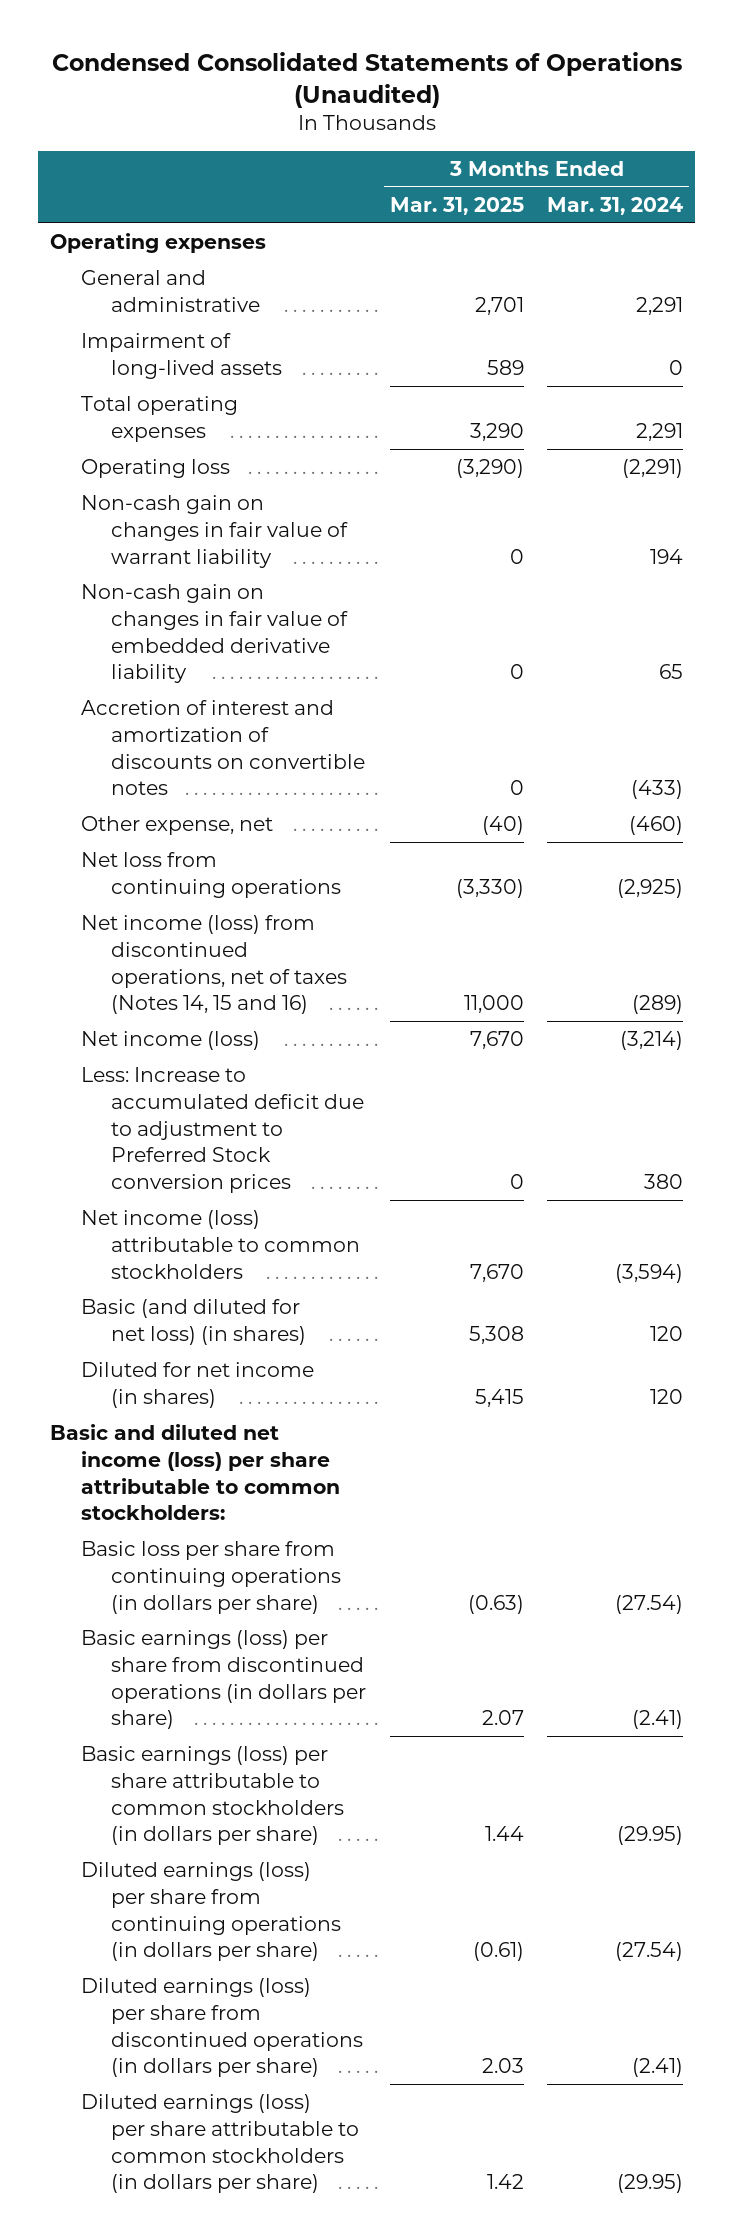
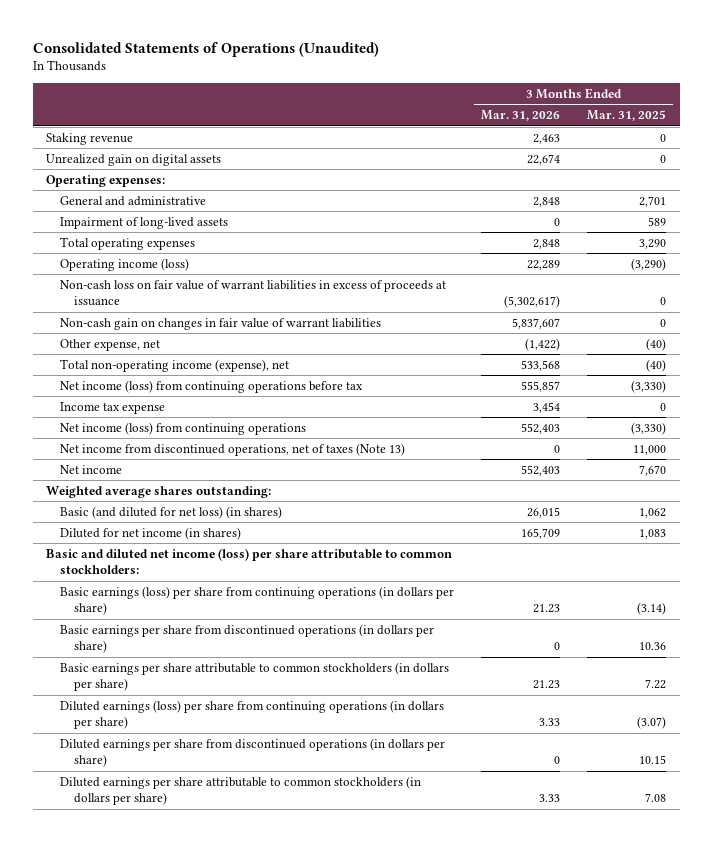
- Condensed Consolidated Statements of Operations (Unaudited)
+ Consolidated Statements of Operations (Unaudited)
- | 3 Months Ended Mar. 31, 2025 | 3 Months Ended Mar. 31, 2024
+ | 3 Months Ended Mar. 31, 2026 | 3 Months Ended Mar. 31, 2025
- Operating expenses
+ Staking revenue | 2,463 | 0
+ Unrealized gain on digital assets | 22,674 | 0
+ Operating expenses:
- Operating loss | (3,290) | (2,291)
- Non-cash gain on changes in fair value of warrant liability | 0 | 194
- Non-cash gain on changes in fair value of embedded derivative liability | 0 | 65
- Accretion of interest and amortization of discounts on convertible notes | 0 | (433)
+ Operating income (loss) | 22,289 | (3,290)
+ Non-cash loss on fair value of warrant liabilities in excess of proceeds at issuance | (5,302,617) | 0
+ Non-cash gain on changes in fair value of warrant liabilities | 5,837,607 | 0
- Net loss from continuing operations | (3,330) | (2,925)
- Net income (loss) from discontinued operations, net of taxes (Notes 14, 15 and 16) | 11,000 | (289)
- Net income (loss) | 7,670 | (3,214)
- Less: Increase to accumulated deficit due to adjustment to Preferred Stock conversion prices | 0 | 380
- Net income (loss) attributable to common stockholders | 7,670 | (3,594)
- Basic (and diluted for net loss) (in shares) | 5,308 | 120
- Diluted for net income (in shares) | 5,415 | 120
+ Total non-operating income (expense), net | 533,568 | (40)
+ Net income (loss) from continuing operations before tax | 555,857 | (3,330)
+ Income tax expense | 3,454 | 0
+ Net income (loss) from continuing operations | 552,403 | (3,330)
+ Net income from discontinued operations, net of taxes (Note 13) | 0 | 11,000
+ Net income | 552,403 | 7,670
+ Weighted average shares outstanding:
+ Basic (and diluted for net loss) (in shares) | 26,015 | 1,062
+ Diluted for net income (in shares) | 165,709 | 1,083
- Basic loss per share from continuing operations (in dollars per share) | (0.63) | (27.54)
- Basic earnings (loss) per share from discontinued operations (in dollars per share) | 2.07 | (2.41)
- Basic earnings (loss) per share attributable to common stockholders (in dollars per share) | 1.44 | (29.95)
- Diluted earnings (loss) per share from continuing operations (in dollars per share) | (0.61) | (27.54)
- Diluted earnings (loss) per share from discontinued operations (in dollars per share) | 2.03 | (2.41)
- Diluted earnings (loss) per share attributable to common stockholders (in dollars per share) | 1.42 | (29.95)
+ Basic earnings (loss) per share from continuing operations (in dollars per share) | 21.23 | (3.14)
+ Basic earnings per share from discontinued operations (in dollars per share) | 0 | 10.36
+ Basic earnings per share attributable to common stockholders (in dollars per share) | 21.23 | 7.22
+ Diluted earnings (loss) per share from continuing operations (in dollars per share) | 3.33 | (3.07)
+ Diluted earnings per share from discontinued operations (in dollars per share) | 0 | 10.15
+ Diluted earnings per share attributable to common stockholders (in dollars per share) | 3.33 | 7.08

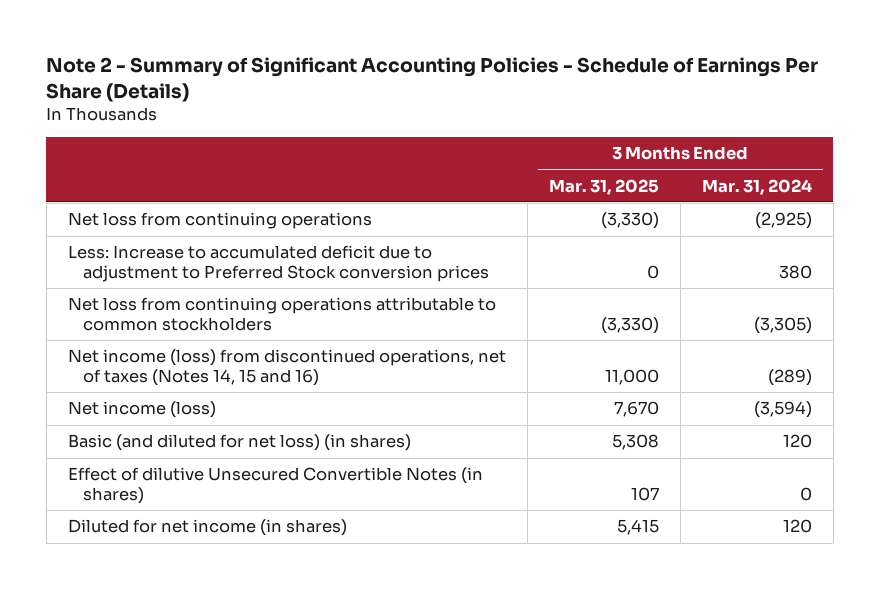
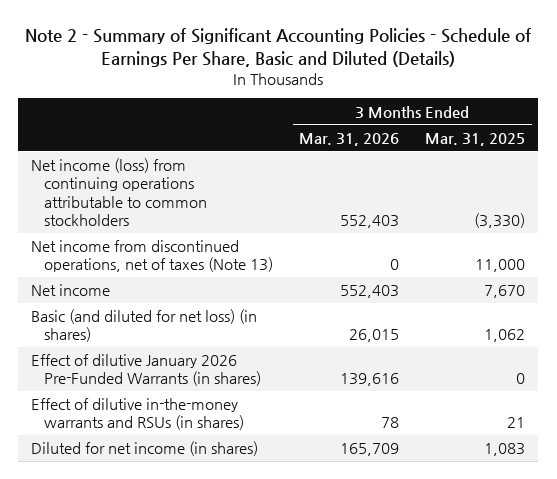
- Note 2 - Summary of Significant Accounting Policies - Schedule of Earnings Per Share (Details)
+ Note 2 - Summary of Significant Accounting Policies - Schedule of Earnings Per Share, Basic and Diluted (Details)
- | 3 Months Ended Mar. 31, 2025 | 3 Months Ended Mar. 31, 2024
+ | 3 Months Ended Mar. 31, 2026 | 3 Months Ended Mar. 31, 2025
- Net loss from continuing operations | (3,330) | (2,925)
- Less: Increase to accumulated deficit due to adjustment to Preferred Stock conversion prices | 0 | 380
- Net loss from continuing operations attributable to common stockholders | (3,330) | (3,305)
- Net income (loss) from discontinued operations, net of taxes (Notes 14, 15 and 16) | 11,000 | (289)
- Net income (loss) | 7,670 | (3,594)
- Basic (and diluted for net loss) (in shares) | 5,308 | 120
- Effect of dilutive Unsecured Convertible Notes (in shares) | 107 | 0
- Diluted for net income (in shares) | 5,415 | 120
+ Net income (loss) from continuing operations attributable to common stockholders | 552,403 | (3,330)
+ Net income from discontinued operations, net of taxes (Note 13) | 0 | 11,000
+ Net income | 552,403 | 7,670
+ Basic (and diluted for net loss) (in shares) | 26,015 | 1,062
+ Effect of dilutive January 2026 Pre-Funded Warrants (in shares) | 139,616 | 0
+ Effect of dilutive in-the-money warrants and RSUs (in shares) | 78 | 21
+ Diluted for net income (in shares) | 165,709 | 1,083

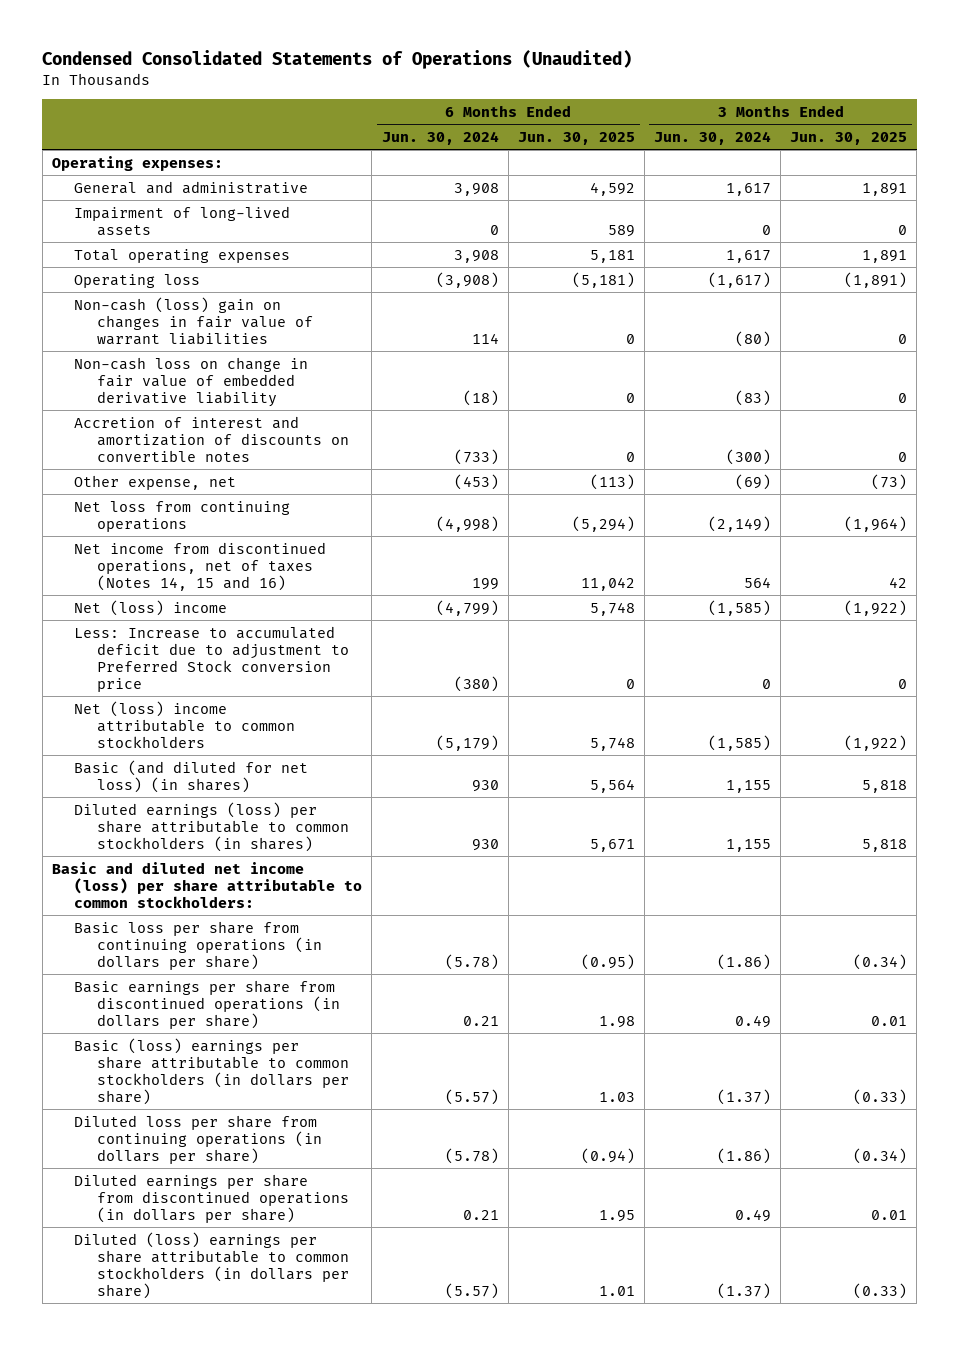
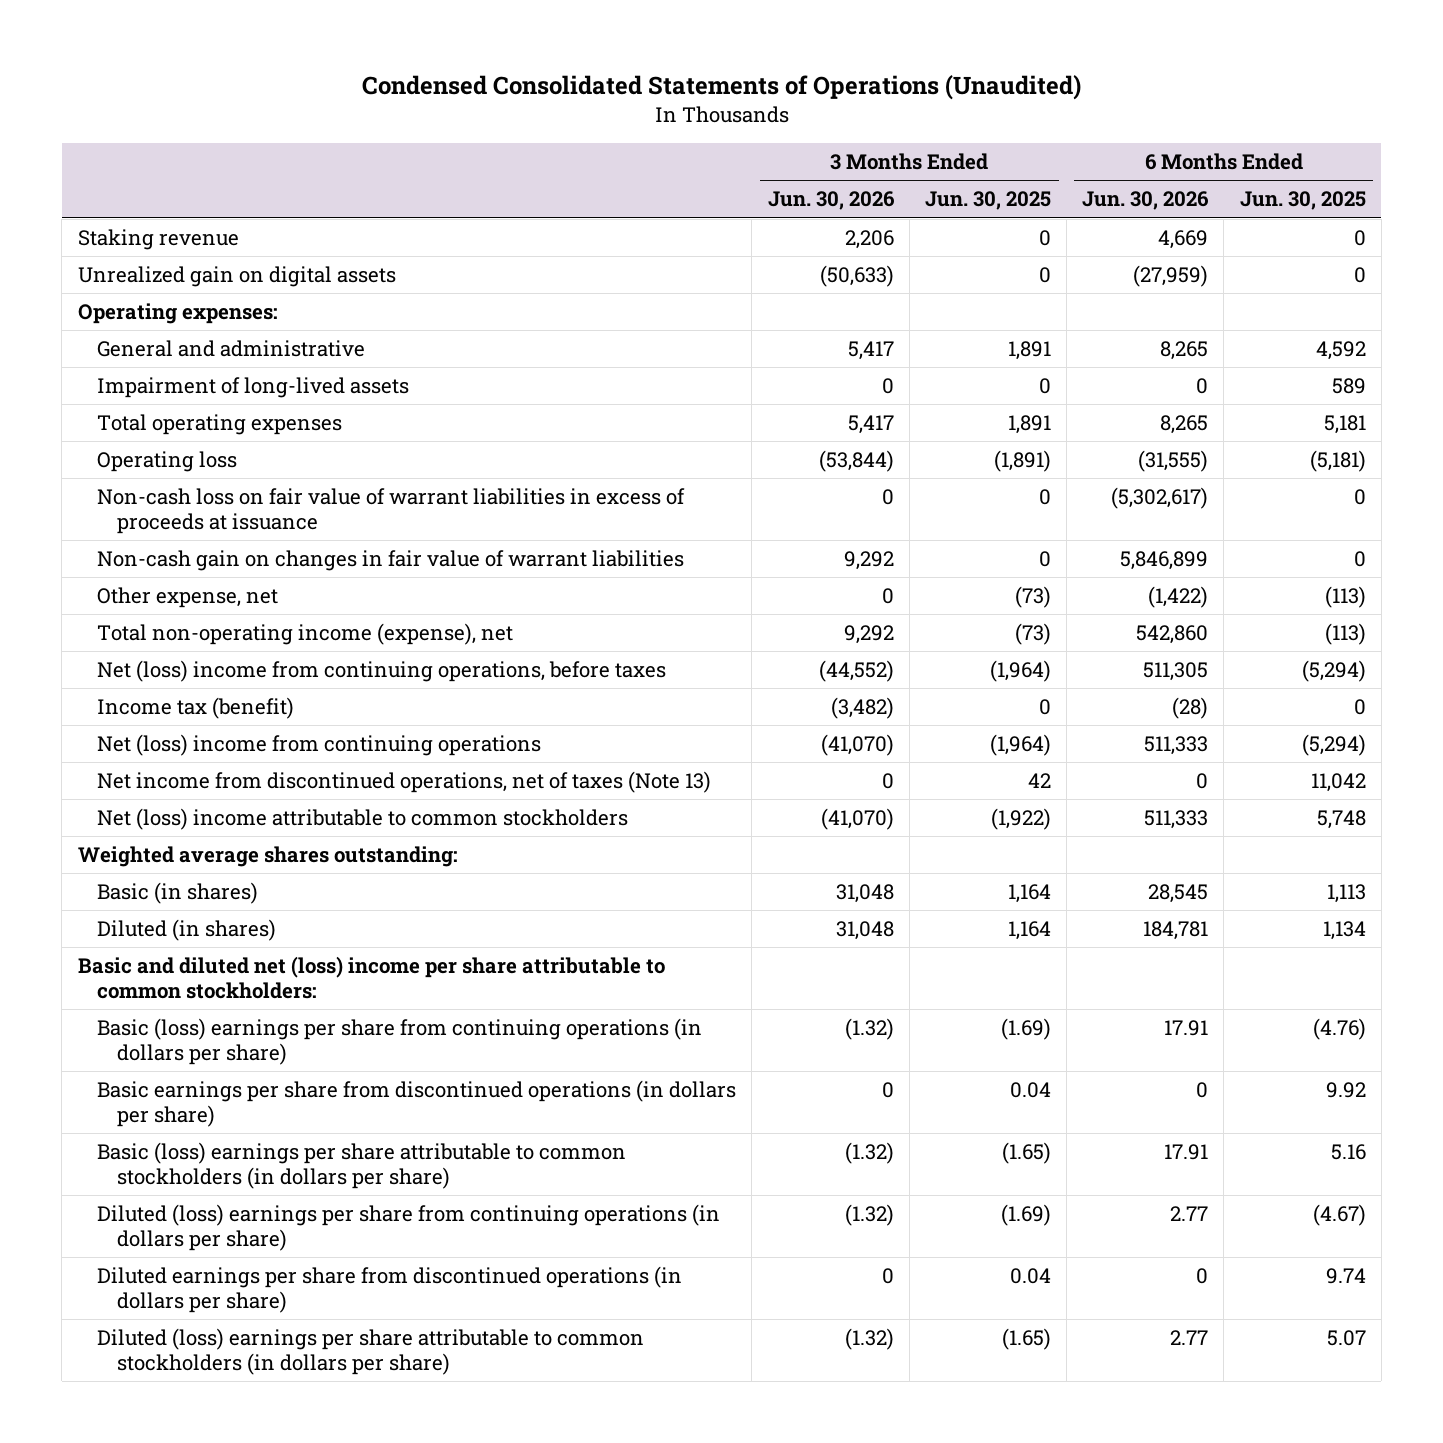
- | 6 Months Ended Jun. 30, 2024 | 6 Months Ended Jun. 30, 2025 | 3 Months Ended Jun. 30, 2024 | 3 Months Ended Jun. 30, 2025
+ | 3 Months Ended Jun. 30, 2026 | 3 Months Ended Jun. 30, 2025 | 6 Months Ended Jun. 30, 2026 | 6 Months Ended Jun. 30, 2025
+ Staking revenue | 2,206 | 0 | 4,669 | 0
+ Unrealized gain on digital assets | (50,633) | 0 | (27,959) | 0
- Non-cash (loss) gain on changes in fair value of warrant liabilities | 114 | 0 | (80) | 0
- Non-cash loss on change in fair value of embedded derivative liability | (18) | 0 | (83) | 0
- Accretion of interest and amortization of discounts on convertible notes | (733) | 0 | (300) | 0
+ Non-cash loss on fair value of warrant liabilities in excess of proceeds at issuance | 0 | 0 | (5,302,617) | 0
+ Non-cash gain on changes in fair value of warrant liabilities | 9,292 | 0 | 5,846,899 | 0
- Net loss from continuing operations | (4,998) | (5,294) | (2,149) | (1,964)
- Net income from discontinued operations, net of taxes (Notes 14, 15 and 16) | 199 | 11,042 | 564 | 42
- Net (loss) income | (4,799) | 5,748 | (1,585) | (1,922)
- Less: Increase to accumulated deficit due to adjustment to Preferred Stock conversion price | (380) | 0 | 0 | 0
+ Total non-operating income (expense), net | 9,292 | (73) | 542,860 | (113)
+ Net (loss) income from continuing operations, before taxes | (44,552) | (1,964) | 511,305 | (5,294)
+ Income tax (benefit) | (3,482) | 0 | (28) | 0
+ Net (loss) income from continuing operations | (41,070) | (1,964) | 511,333 | (5,294)
+ Net income from discontinued operations, net of taxes (Note 13) | 0 | 42 | 0 | 11,042
- Basic (and diluted for net loss) (in shares) | 930 | 5,564 | 1,155 | 5,818
- Diluted earnings (loss) per share attributable to common stockholders (in shares) | 930 | 5,671 | 1,155 | 5,818
- Basic and diluted net income (loss) per share attributable to common stockholders:
- Basic loss per share from continuing operations (in dollars per share) | (5.78) | (0.95) | (1.86) | (0.34)
- Basic earnings per share from discontinued operations (in dollars per share) | 0.21 | 1.98 | 0.49 | 0.01
- Basic (loss) earnings per share attributable to common stockholders (in dollars per share) | (5.57) | 1.03 | (1.37) | (0.33)
- Diluted loss per share from continuing operations (in dollars per share) | (5.78) | (0.94) | (1.86) | (0.34)
- Diluted earnings per share from discontinued operations (in dollars per share) | 0.21 | 1.95 | 0.49 | 0.01
- Diluted (loss) earnings per share attributable to common stockholders (in dollars per share) | (5.57) | 1.01 | (1.37) | (0.33)
+ Weighted average shares outstanding:
+ Basic (in shares) | 31,048 | 1,164 | 28,545 | 1,113
+ Diluted (in shares) | 31,048 | 1,164 | 184,781 | 1,134
+ Basic and diluted net (loss) income per share attributable to common stockholders:
+ Basic (loss) earnings per share from continuing operations (in dollars per share) | (1.32) | (1.69) | 17.91 | (4.76)
+ Basic earnings per share from discontinued operations (in dollars per share) | 0 | 0.04 | 0 | 9.92
+ Basic (loss) earnings per share attributable to common stockholders (in dollars per share) | (1.32) | (1.65) | 17.91 | 5.16
+ Diluted (loss) earnings per share from continuing operations (in dollars per share) | (1.32) | (1.69) | 2.77 | (4.67)
+ Diluted earnings per share from discontinued operations (in dollars per share) | 0 | 0.04 | 0 | 9.74
+ Diluted (loss) earnings per share attributable to common stockholders (in dollars per share) | (1.32) | (1.65) | 2.77 | 5.07

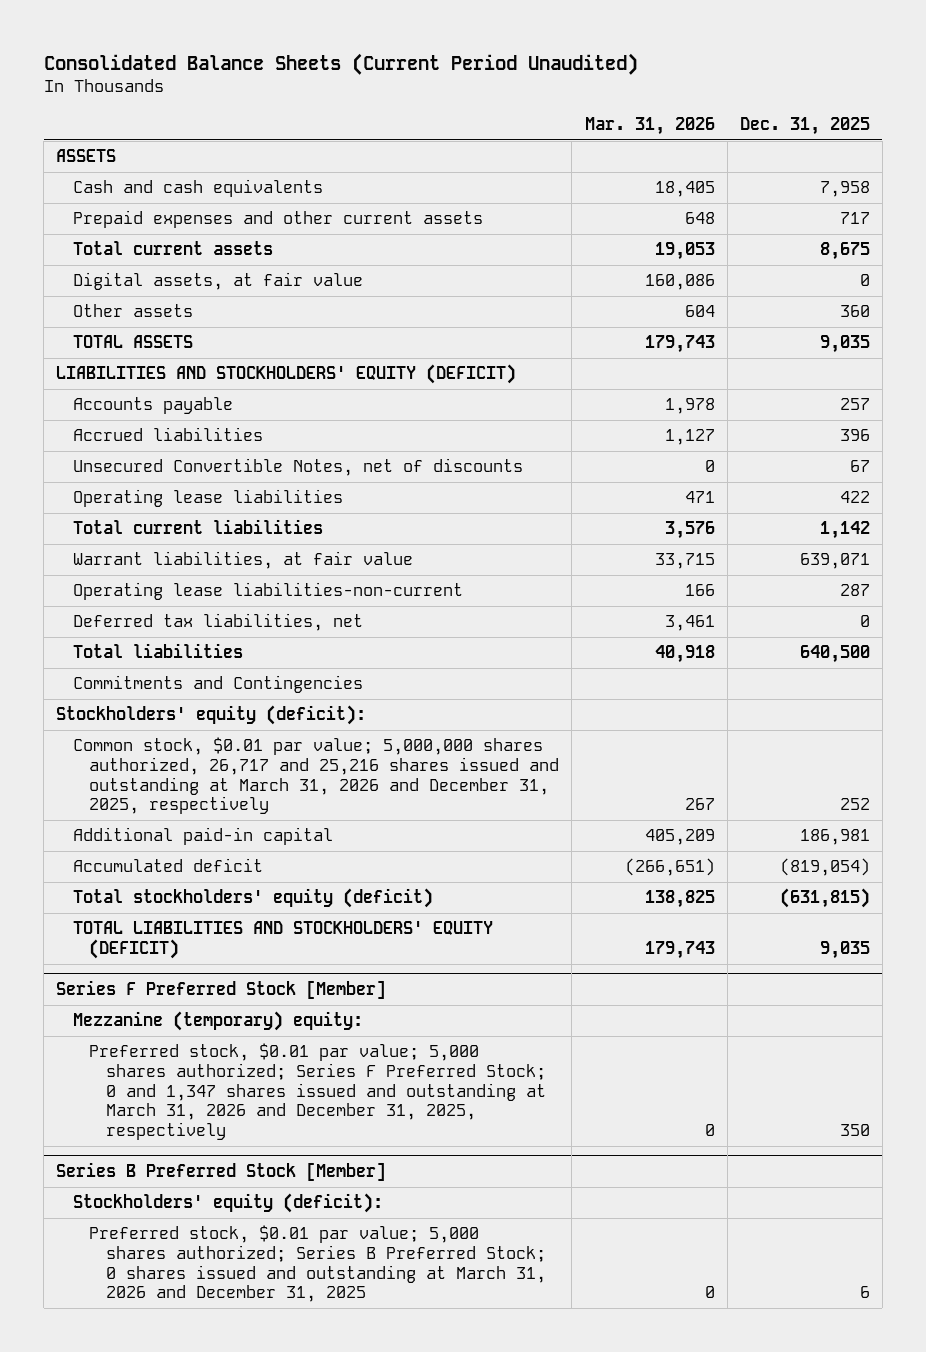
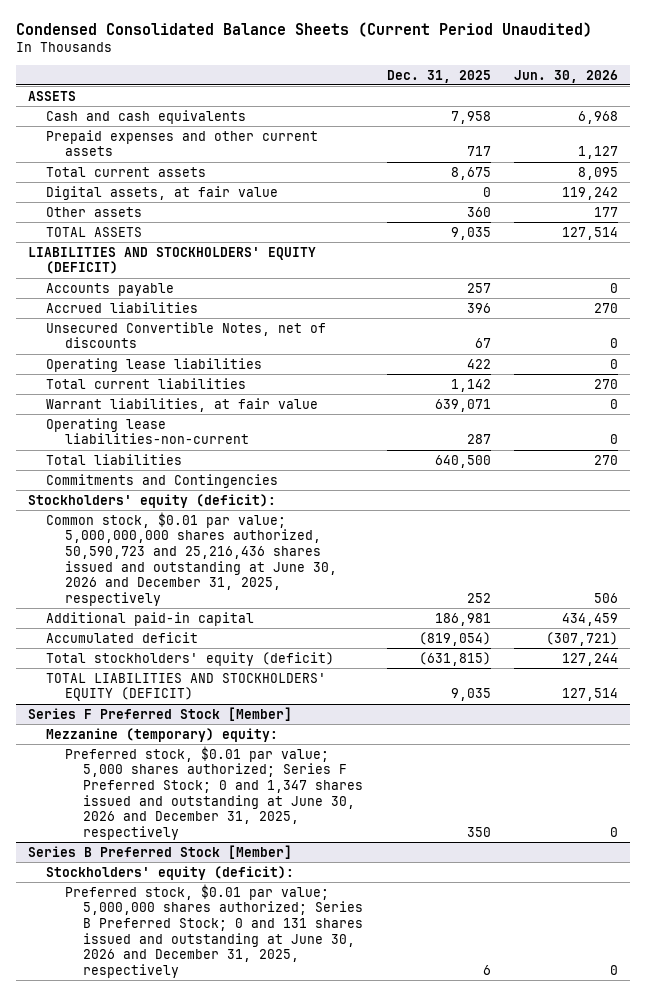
- Consolidated Balance Sheets (Current Period Unaudited)
+ Condensed Consolidated Balance Sheets (Current Period Unaudited)
- | Mar. 31, 2026 | Dec. 31, 2025
+ | Dec. 31, 2025 | Jun. 30, 2026
- Deferred tax liabilities, net | 3,461 | 0
- Common stock, $0.01 par value; 5,000,000 shares authorized, 26,717 and 25,216 shares issued and outstanding at March 31, 2026 and December 31, 2025, respectively | 267 | 252
+ Common stock, $0.01 par value; 5,000,000,000 shares authorized, 50,590,723 and 25,216,436 shares issued and outstanding at June 30, 2026 and December 31, 2025, respectively | 252 | 506
@ Series F Preferred Stock [Member]
- Preferred stock, $0.01 par value; 5,000 shares authorized; Series F Preferred Stock; 0 and 1,347 shares issued and outstanding at March 31, 2026 and December 31, 2025, respectively | 0 | 350
+ Preferred stock, $0.01 par value; 5,000 shares authorized; Series F Preferred Stock; 0 and 1,347 shares issued and outstanding at June 30, 2026 and December 31, 2025, respectively | 350 | 0
@ Series B Preferred Stock [Member]
- Preferred stock, $0.01 par value; 5,000 shares authorized; Series B Preferred Stock; 0 shares issued and outstanding at March 31, 2026 and December 31, 2025 | 0 | 6
+ Preferred stock, $0.01 par value; 5,000,000 shares authorized; Series B Preferred Stock; 0 and 131 shares issued and outstanding at June 30, 2026 and December 31, 2025, respectively | 6 | 0

